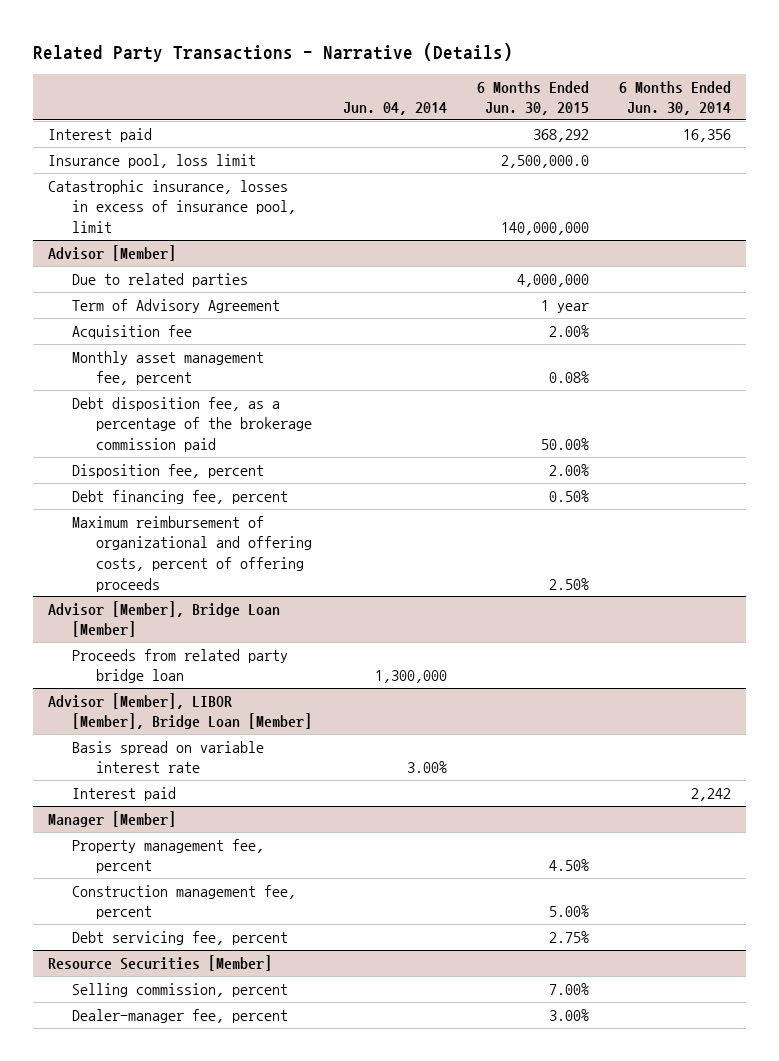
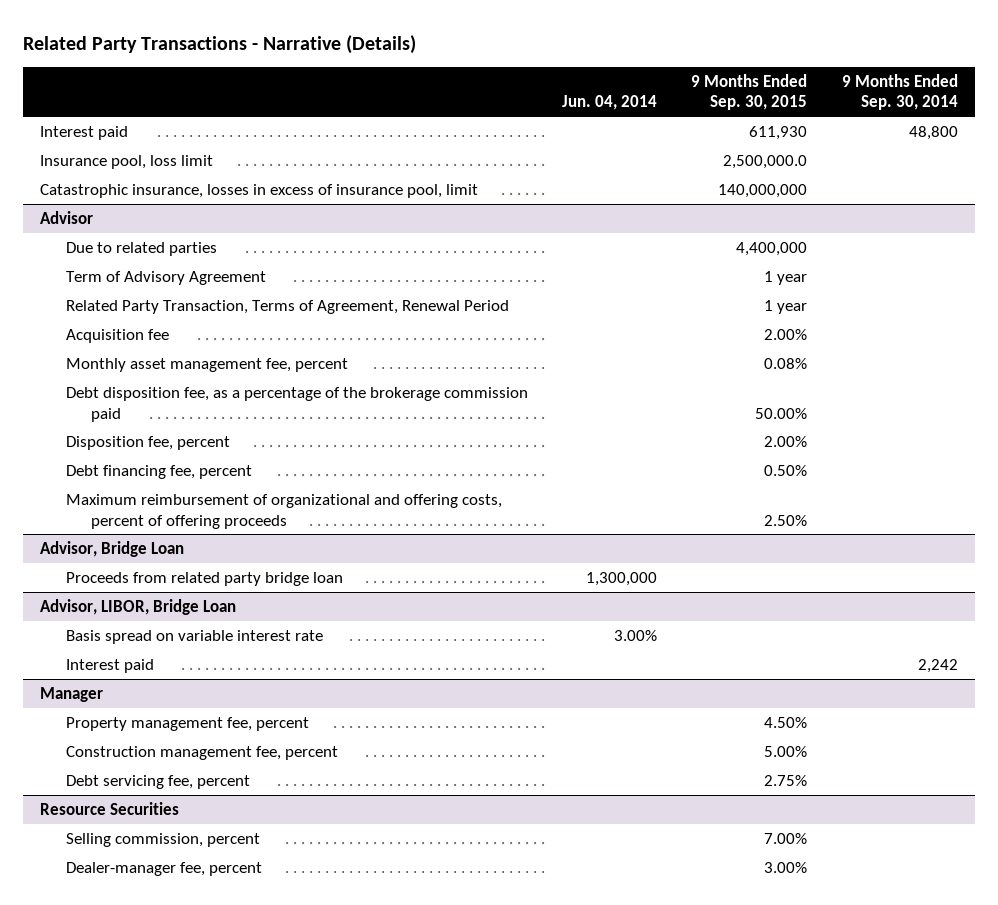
- | Jun. 04, 2014 | 6 Months Ended Jun. 30, 2015 | 6 Months Ended Jun. 30, 2014
+ | Jun. 04, 2014 | 9 Months Ended Sep. 30, 2015 | 9 Months Ended Sep. 30, 2014
- Advisor [Member]
+ Advisor
+ Related Party Transaction, Terms of Agreement, Renewal Period | | 1 year |
- Advisor [Member], Bridge Loan [Member]
+ Advisor, Bridge Loan
- Advisor [Member], LIBOR [Member], Bridge Loan [Member]
+ Advisor, LIBOR, Bridge Loan
- Manager [Member]
+ Manager
- Resource Securities [Member]
+ Resource Securities

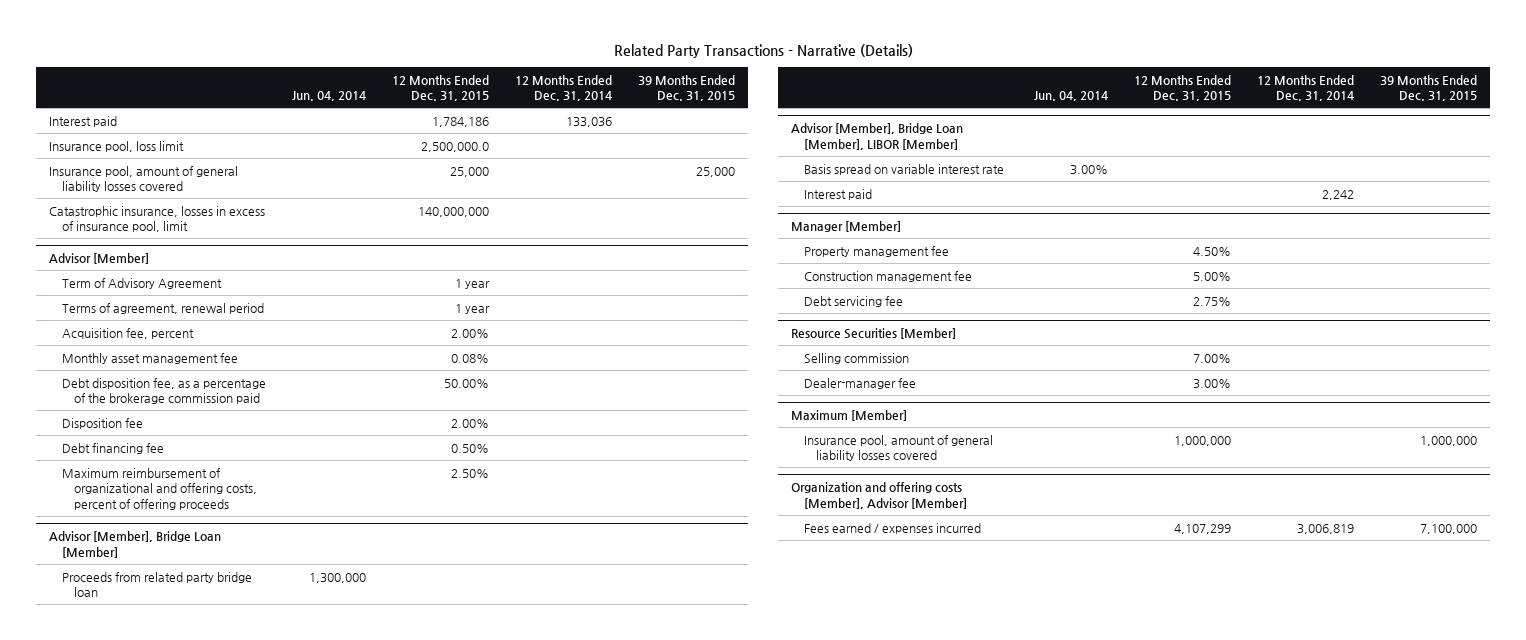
- | Jun. 04, 2014 | 9 Months Ended Sep. 30, 2015 | 9 Months Ended Sep. 30, 2014
+ | Jun. 04, 2014 | 12 Months Ended Dec. 31, 2015 | 12 Months Ended Dec. 31, 2014 | 39 Months Ended Dec. 31, 2015
+ Insurance pool, amount of general liability losses covered | | 25,000 | | 25,000
- Advisor
- Due to related parties | | 4,400,000 |
+ Advisor [Member]
- Related Party Transaction, Terms of Agreement, Renewal Period | | 1 year |
- Acquisition fee | | 2.00% |
- Monthly asset management fee, percent | | 0.08% |
+ Terms of agreement, renewal period | | 1 year | |
+ Acquisition fee, percent | | 2.00% | |
+ Monthly asset management fee | | 0.08% | |
- Disposition fee, percent | | 2.00% |
- Debt financing fee, percent | | 0.50% |
+ Disposition fee | | 2.00% | |
+ Debt financing fee | | 0.50% | |
- Advisor, Bridge Loan
+ Advisor [Member], Bridge Loan [Member]
- Advisor, LIBOR, Bridge Loan
+ Advisor [Member], Bridge Loan [Member], LIBOR [Member]
- Manager
- Property management fee, percent | | 4.50% |
- Construction management fee, percent | | 5.00% |
- Debt servicing fee, percent | | 2.75% |
- Resource Securities
- Selling commission, percent | | 7.00% |
- Dealer-manager fee, percent | | 3.00% |
+ Manager [Member]
+ Property management fee | | 4.50% | |
+ Construction management fee | | 5.00% | |
+ Debt servicing fee | | 2.75% | |
+ Resource Securities [Member]
+ Selling commission | | 7.00% | |
+ Dealer-manager fee | | 3.00% | |
+ Maximum [Member]
+ Insurance pool, amount of general liability losses covered | | 1,000,000 | | 1,000,000
+ Organization and offering costs [Member], Advisor [Member]
+ Fees earned / expenses incurred | | 4,107,299 | 3,006,819 | 7,100,000

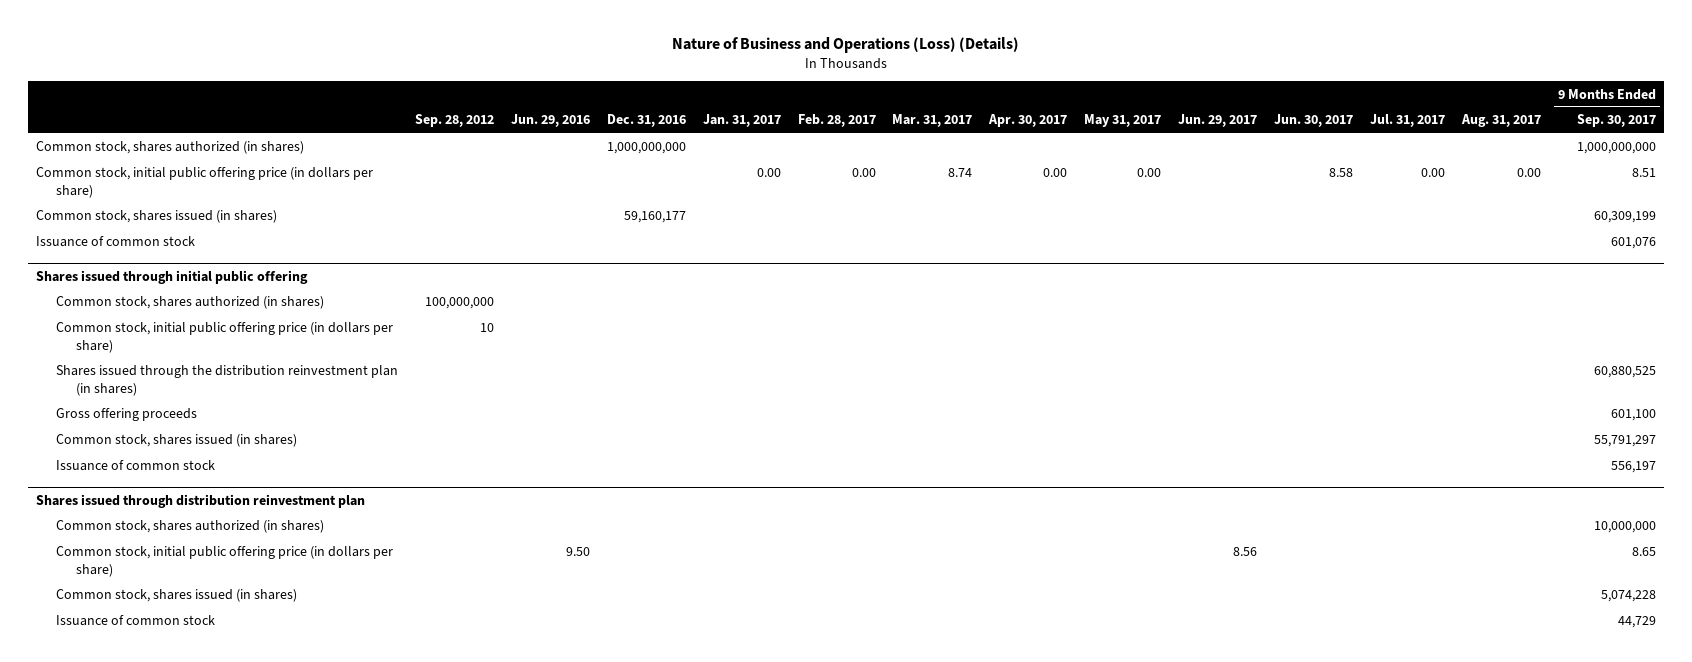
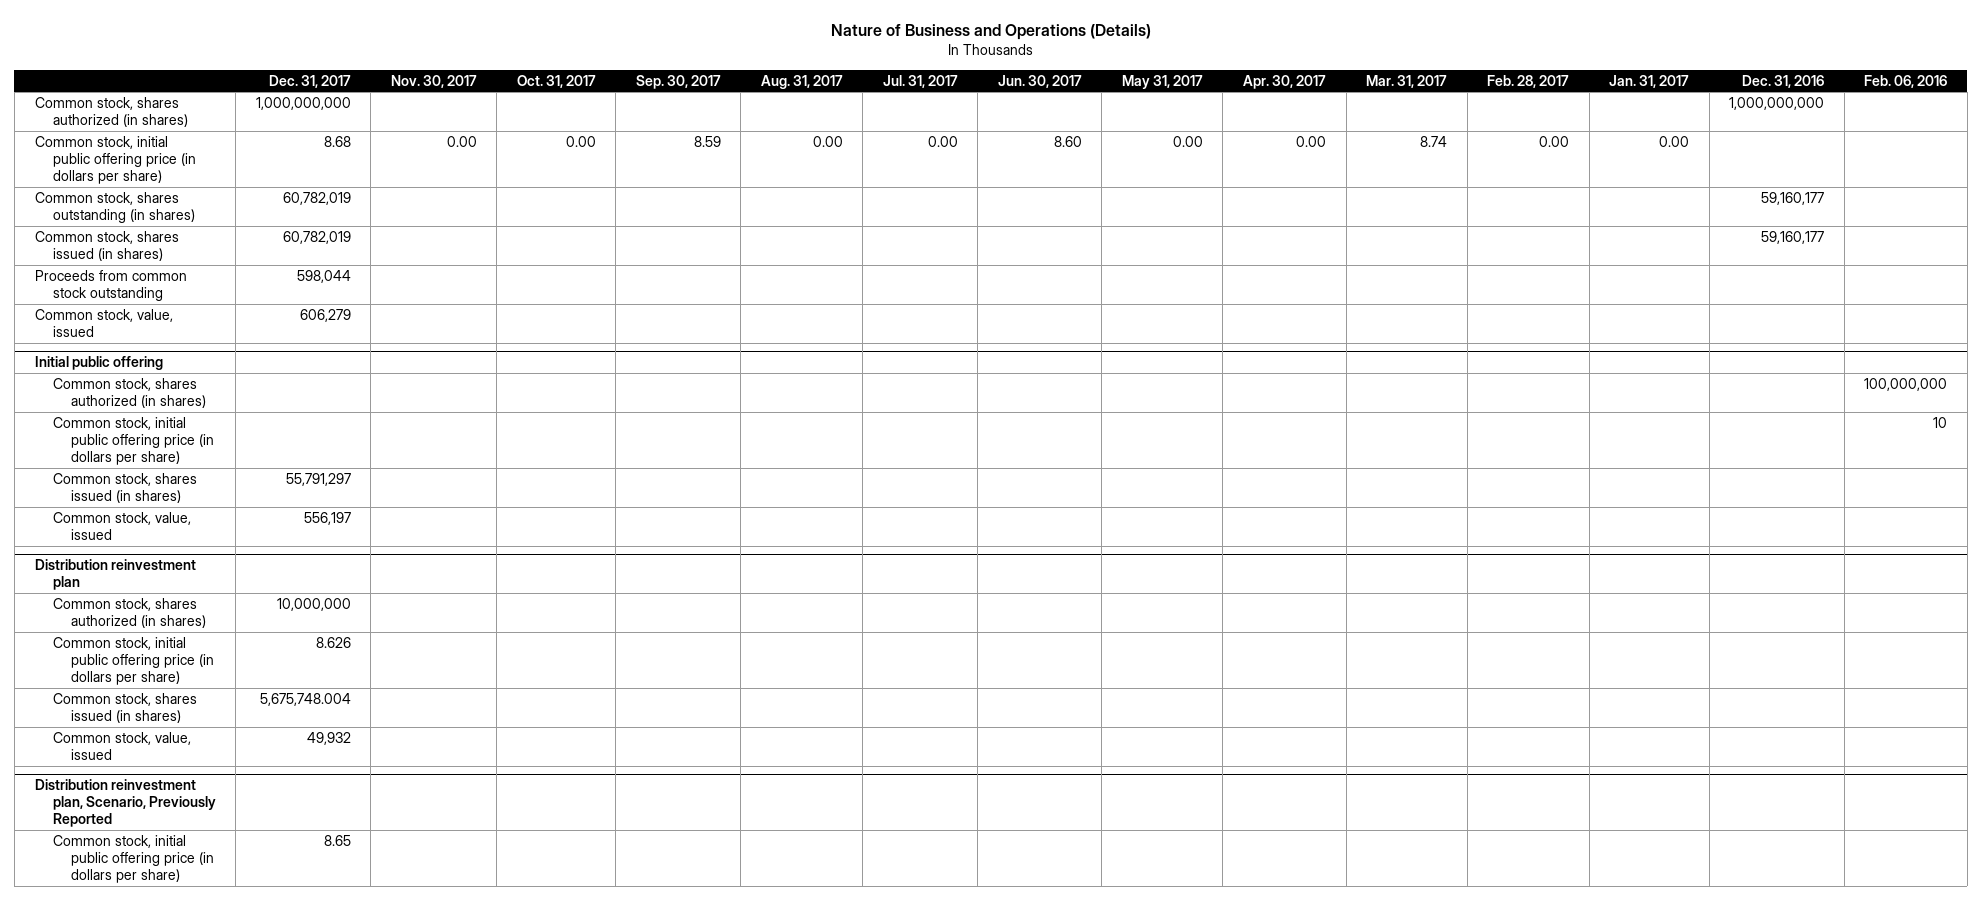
- Nature of Business and Operations (Loss) (Details)
+ Nature of Business and Operations (Details)
- | Sep. 28, 2012 | Jun. 29, 2016 | Dec. 31, 2016 | Jan. 31, 2017 | Feb. 28, 2017 | Mar. 31, 2017 | Apr. 30, 2017 | May 31, 2017 | Jun. 29, 2017 | Jun. 30, 2017 | Jul. 31, 2017 | Aug. 31, 2017 | 9 Months Ended Sep. 30, 2017
+ | Dec. 31, 2017 | Nov. 30, 2017 | Oct. 31, 2017 | Sep. 30, 2017 | Aug. 31, 2017 | Jul. 31, 2017 | Jun. 30, 2017 | May 31, 2017 | Apr. 30, 2017 | Mar. 31, 2017 | Feb. 28, 2017 | Jan. 31, 2017 | Dec. 31, 2016 | Feb. 06, 2016
- Common stock, initial public offering price (in dollars per share) | | | | 0.00 | 0.00 | 8.74 | 0.00 | 0.00 | | 8.58 | 0.00 | 0.00 | 8.51
+ Common stock, initial public offering price (in dollars per share) | 8.68 | 0.00 | 0.00 | 8.59 | 0.00 | 0.00 | 8.60 | 0.00 | 0.00 | 8.74 | 0.00 | 0.00 | |
+ Common stock, shares outstanding (in shares) | 60,782,019 | | | | | | | | | | | | 59,160,177 |
- Issuance of common stock | | | | | | | | | | | | | 601,076
- Shares issued through initial public offering
+ Proceeds from common stock outstanding | 598,044 | | | | | | | | | | | | |
+ Common stock, value, issued | 606,279 | | | | | | | | | | | | |
+ Initial public offering
- Shares issued through the distribution reinvestment plan (in shares) | | | | | | | | | | | | | 60,880,525
- Gross offering proceeds | | | | | | | | | | | | | 601,100
- Issuance of common stock | | | | | | | | | | | | | 556,197
- Shares issued through distribution reinvestment plan
+ Common stock, value, issued | 556,197 | | | | | | | | | | | | |
+ Distribution reinvestment plan
- Issuance of common stock | | | | | | | | | | | | | 44,729
+ Common stock, value, issued | 49,932 | | | | | | | | | | | | |
+ Distribution reinvestment plan, Scenario, Previously Reported
+ Common stock, initial public offering price (in dollars per share) | 8.65 | | | | | | | | | | | | |

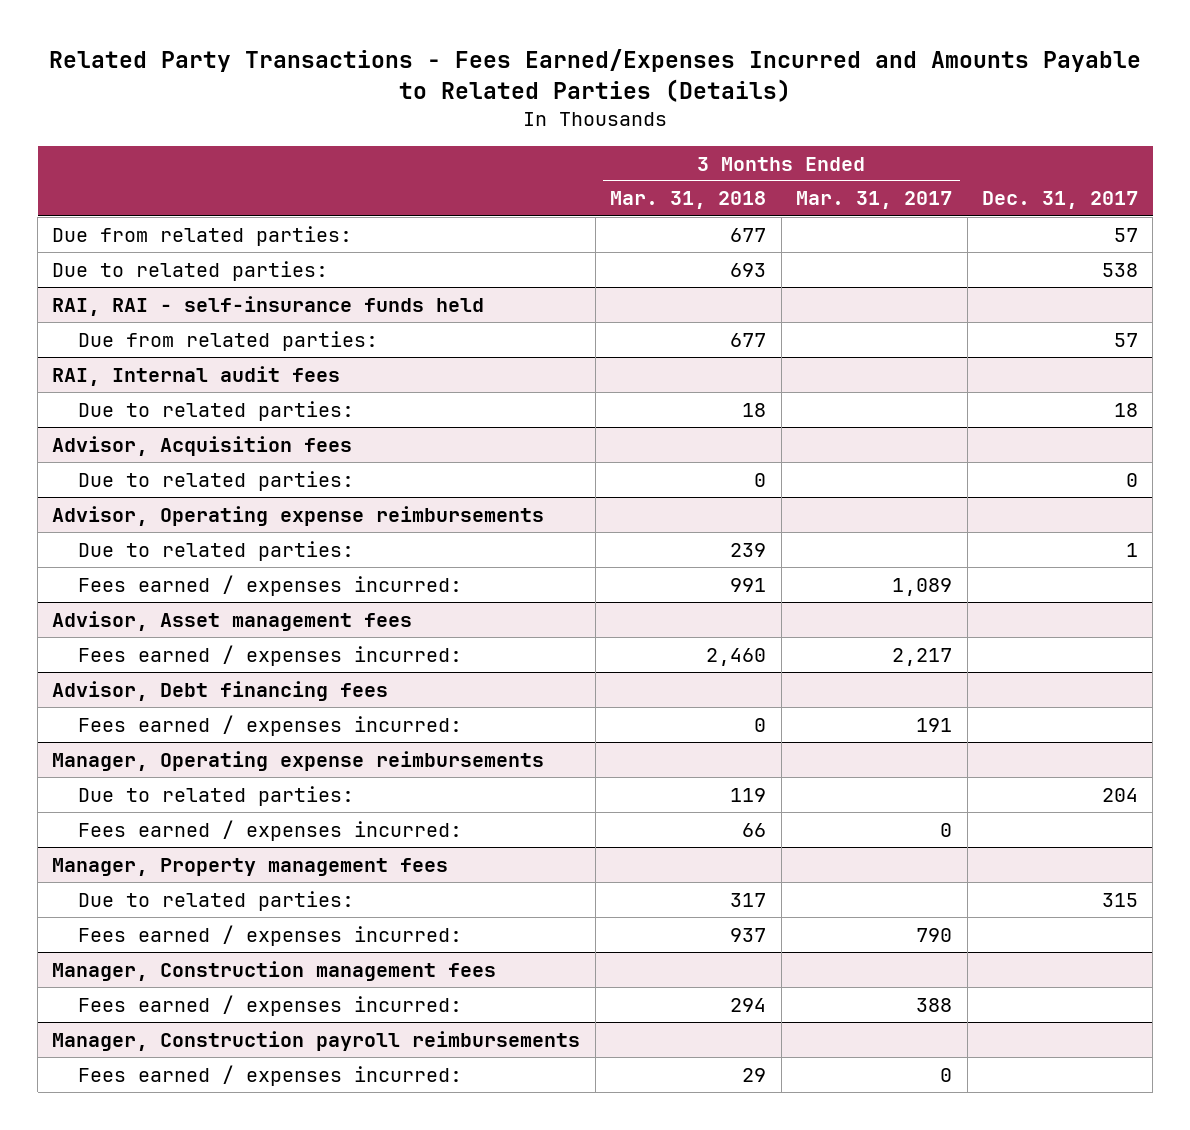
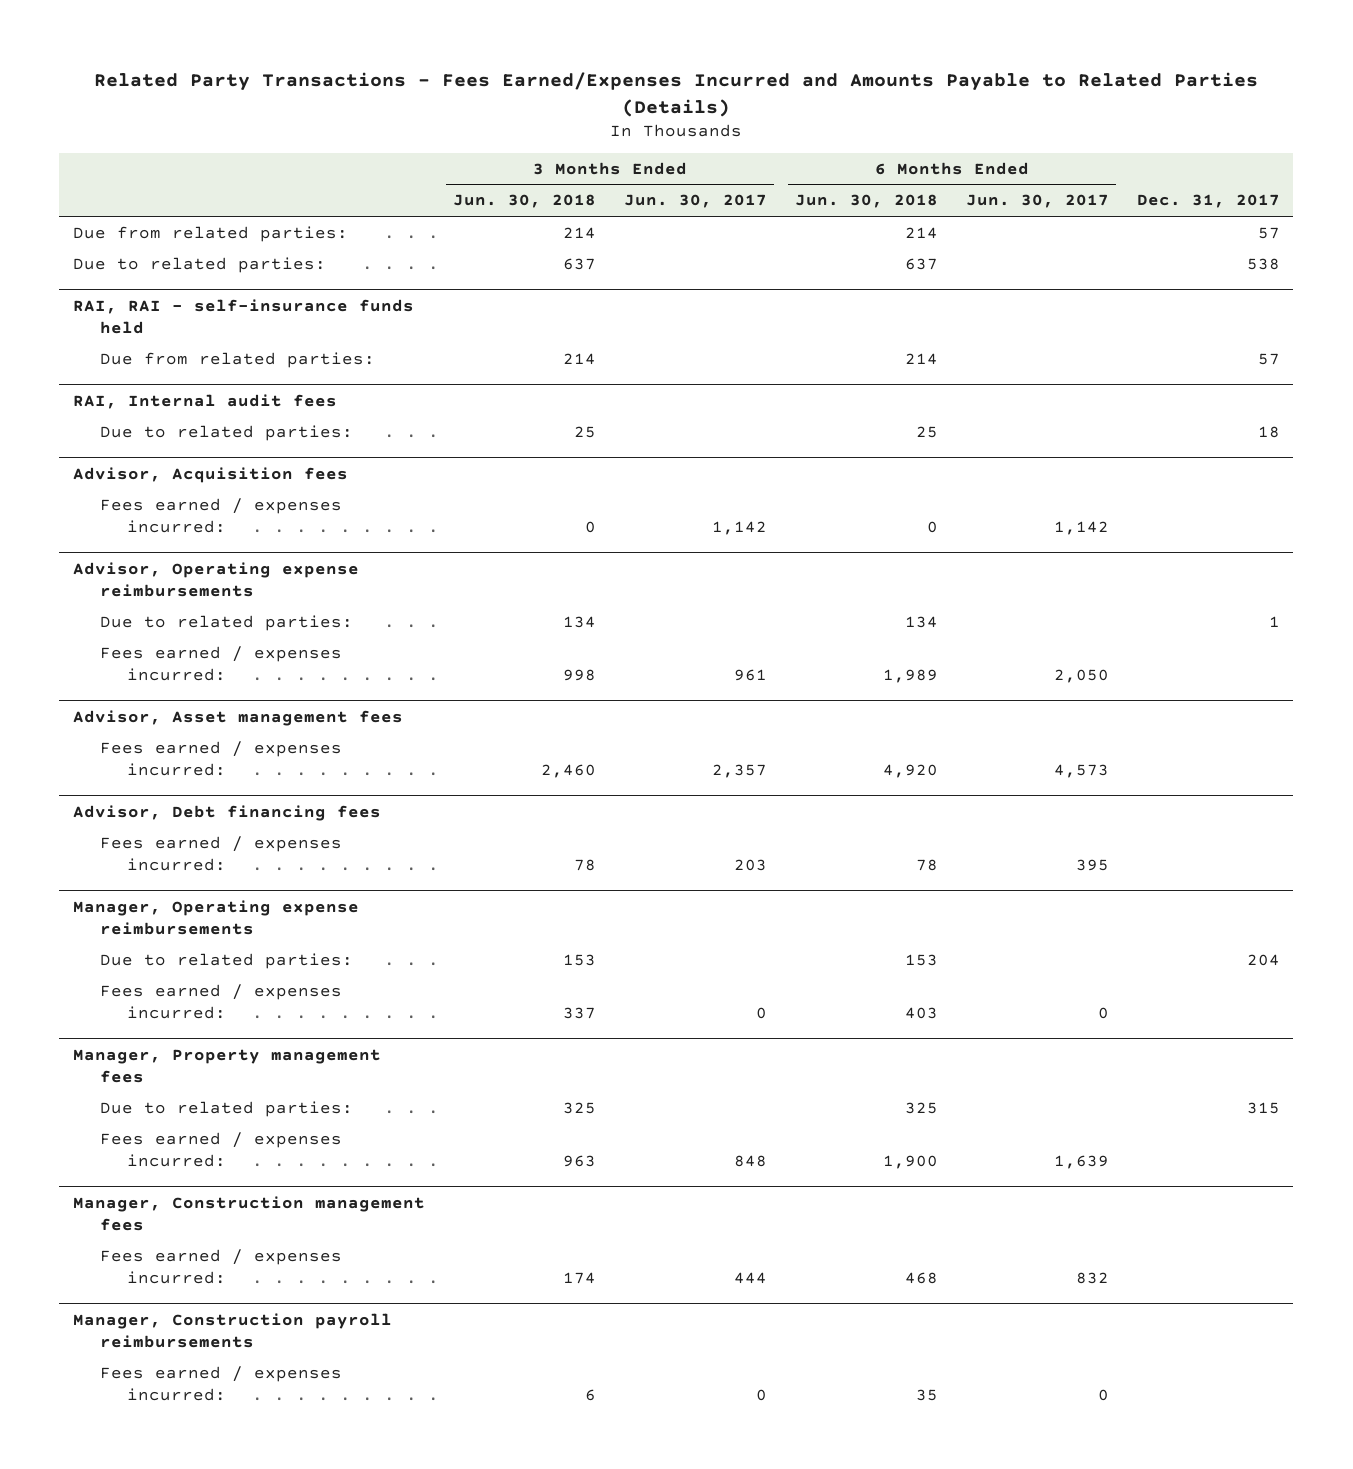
- | 3 Months Ended Mar. 31, 2018 | 3 Months Ended Mar. 31, 2017 | Dec. 31, 2017
+ | 3 Months Ended Jun. 30, 2018 | 3 Months Ended Jun. 30, 2017 | 6 Months Ended Jun. 30, 2018 | 6 Months Ended Jun. 30, 2017 | Dec. 31, 2017
@ Advisor, Acquisition fees
- Due to related parties: | 0 | | 0
+ Fees earned / expenses incurred: | 0 | 1,142 | 0 | 1,142 |

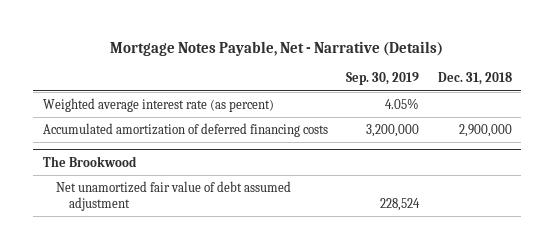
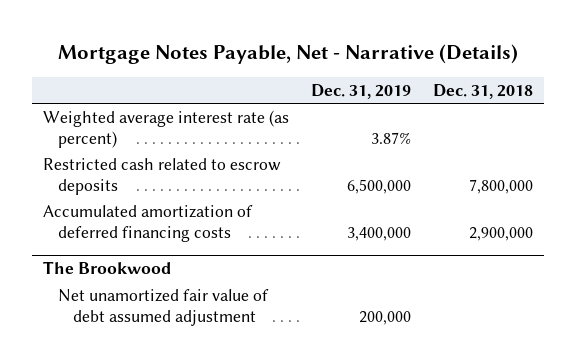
- | Sep. 30, 2019 | Dec. 31, 2018
+ | Dec. 31, 2019 | Dec. 31, 2018
+ Restricted cash related to escrow deposits | 6,500,000 | 7,800,000

